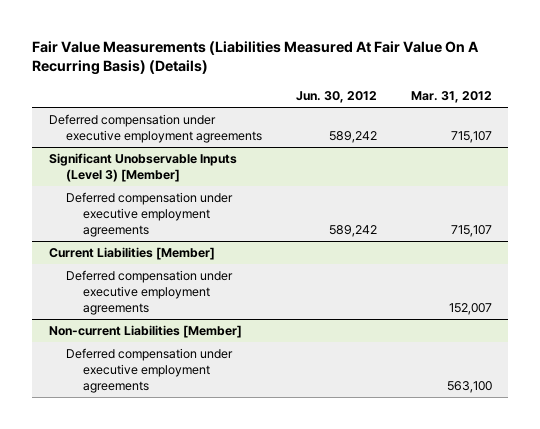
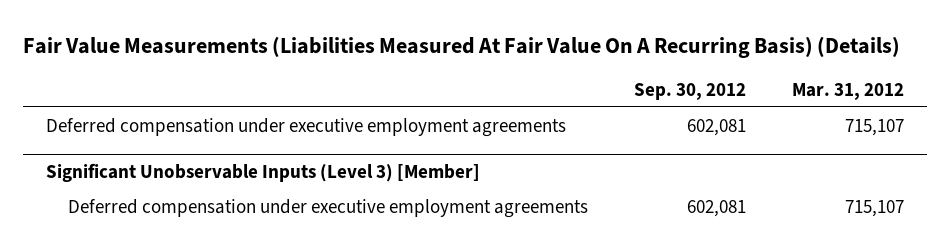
- | Jun. 30, 2012 | Mar. 31, 2012
+ | Sep. 30, 2012 | Mar. 31, 2012
- Current Liabilities [Member]
- Deferred compensation under executive employment agreements | | 152,007
- Non-current Liabilities [Member]
- Deferred compensation under executive employment agreements | | 563,100

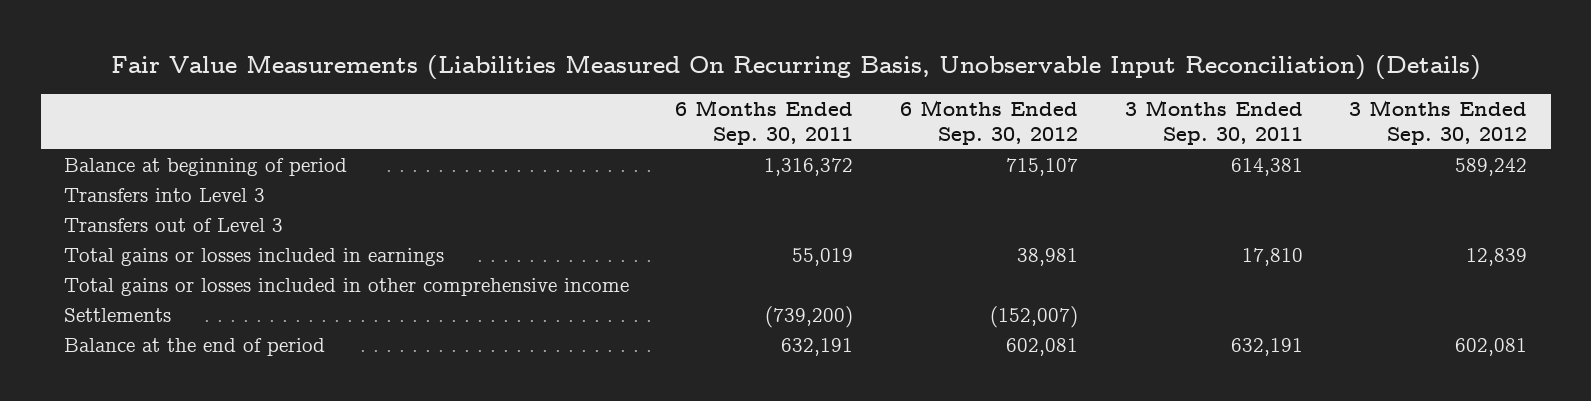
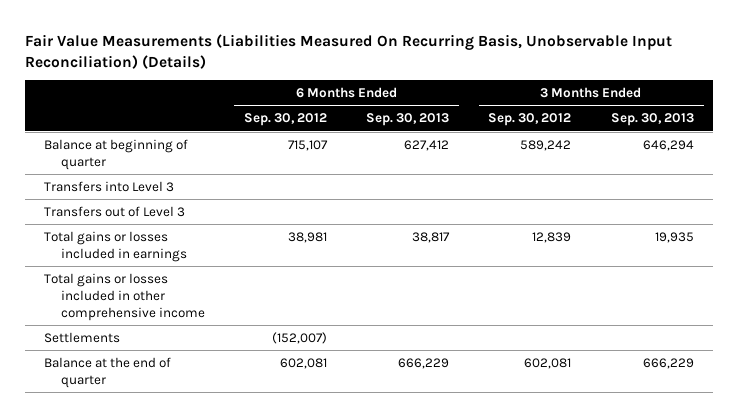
- | 6 Months Ended Sep. 30, 2011 | 6 Months Ended Sep. 30, 2012 | 3 Months Ended Sep. 30, 2011 | 3 Months Ended Sep. 30, 2012
+ | 6 Months Ended Sep. 30, 2012 | 6 Months Ended Sep. 30, 2013 | 3 Months Ended Sep. 30, 2012 | 3 Months Ended Sep. 30, 2013
- Balance at beginning of period | 1,316,372 | 715,107 | 614,381 | 589,242
+ Balance at beginning of quarter | 715,107 | 627,412 | 589,242 | 646,294
- Balance at the end of period | 632,191 | 602,081 | 632,191 | 602,081
+ Balance at the end of quarter | 602,081 | 666,229 | 602,081 | 666,229

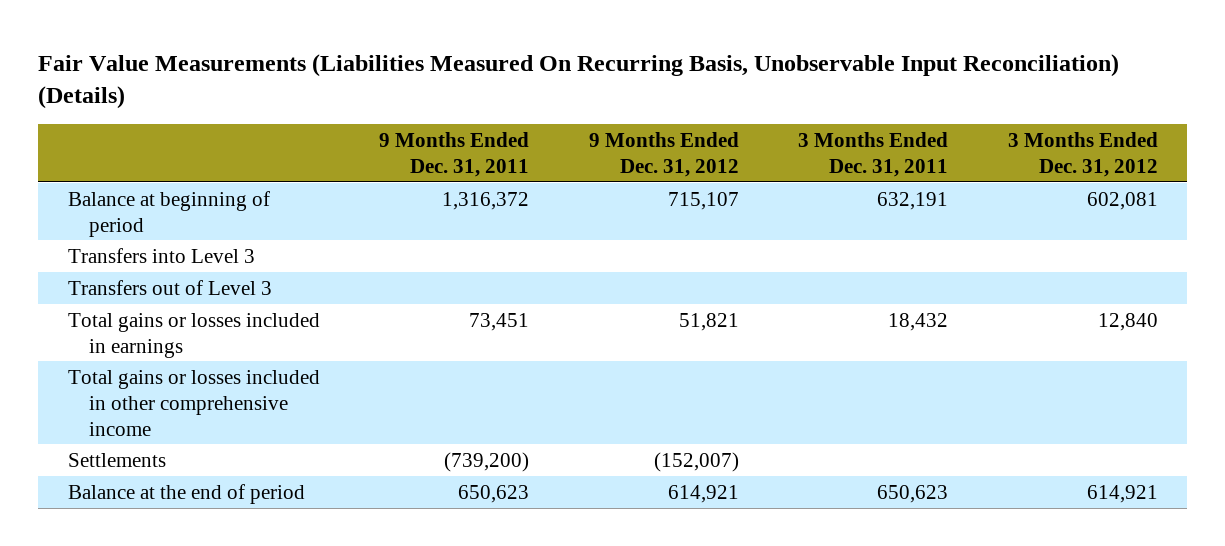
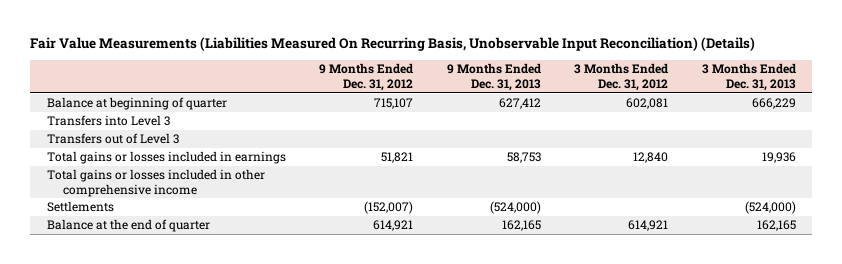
- | 9 Months Ended Dec. 31, 2011 | 9 Months Ended Dec. 31, 2012 | 3 Months Ended Dec. 31, 2011 | 3 Months Ended Dec. 31, 2012
+ | 9 Months Ended Dec. 31, 2012 | 9 Months Ended Dec. 31, 2013 | 3 Months Ended Dec. 31, 2012 | 3 Months Ended Dec. 31, 2013
- Balance at beginning of period | 1,316,372 | 715,107 | 632,191 | 602,081
+ Balance at beginning of quarter | 715,107 | 627,412 | 602,081 | 666,229
- Balance at the end of period | 650,623 | 614,921 | 650,623 | 614,921
+ Balance at the end of quarter | 614,921 | 162,165 | 614,921 | 162,165

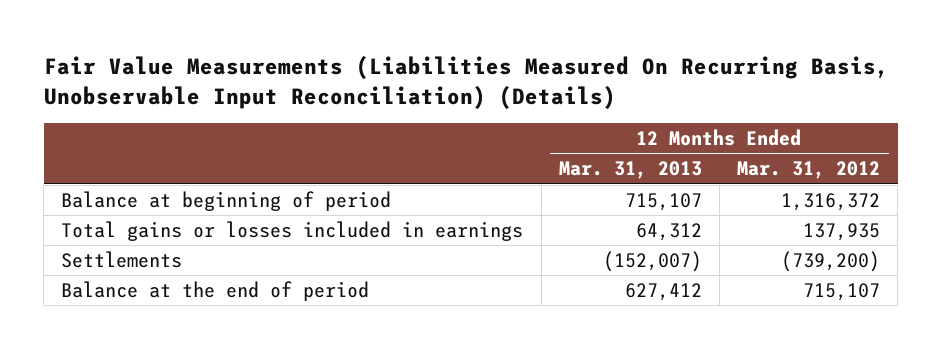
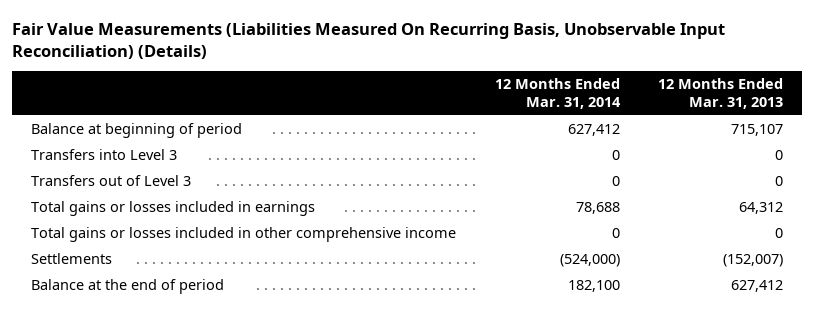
- | 12 Months Ended Mar. 31, 2013 | 12 Months Ended Mar. 31, 2012
+ | 12 Months Ended Mar. 31, 2014 | 12 Months Ended Mar. 31, 2013
+ Transfers into Level 3 | 0 | 0
+ Transfers out of Level 3 | 0 | 0
+ Total gains or losses included in other comprehensive income | 0 | 0

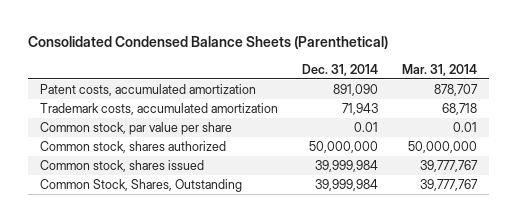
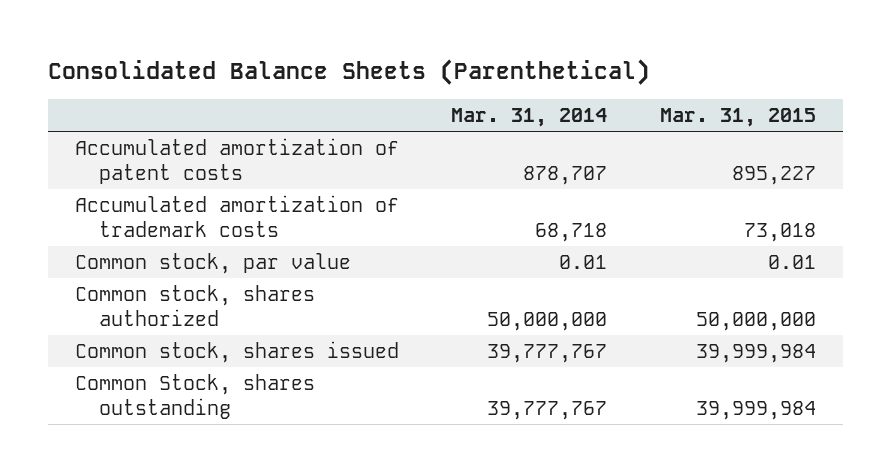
- Consolidated Condensed Balance Sheets (Parenthetical)
+ Consolidated Balance Sheets (Parenthetical)
- | Dec. 31, 2014 | Mar. 31, 2014
+ | Mar. 31, 2014 | Mar. 31, 2015
- Patent costs, accumulated amortization | 891,090 | 878,707
- Trademark costs, accumulated amortization | 71,943 | 68,718
- Common stock, par value per share | 0.01 | 0.01
+ Accumulated amortization of patent costs | 878,707 | 895,227
+ Accumulated amortization of trademark costs | 68,718 | 73,018
+ Common stock, par value | 0.01 | 0.01
- Common Stock, Shares, Outstanding | 39,999,984 | 39,777,767
+ Common Stock, shares outstanding | 39,777,767 | 39,999,984

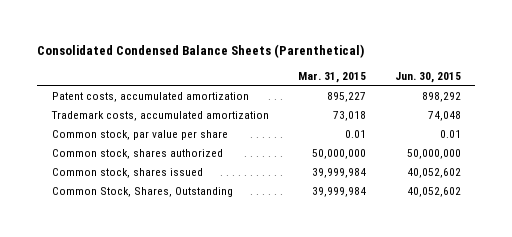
- Consolidated Balance Sheets (Parenthetical)
+ Consolidated Condensed Balance Sheets (Parenthetical)
- | Mar. 31, 2014 | Mar. 31, 2015
+ | Mar. 31, 2015 | Jun. 30, 2015
- Accumulated amortization of patent costs | 878,707 | 895,227
- Accumulated amortization of trademark costs | 68,718 | 73,018
- Common stock, par value | 0.01 | 0.01
+ Patent costs, accumulated amortization | 895,227 | 898,292
+ Trademark costs, accumulated amortization | 73,018 | 74,048
+ Common stock, par value per share | 0.01 | 0.01
- Common Stock, shares outstanding | 39,777,767 | 39,999,984
+ Common Stock, Shares, Outstanding | 39,999,984 | 40,052,602

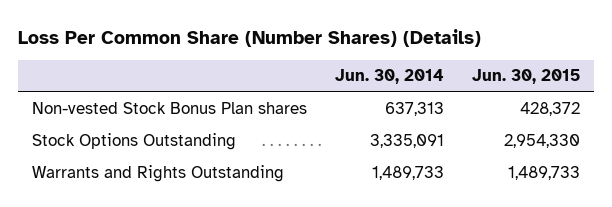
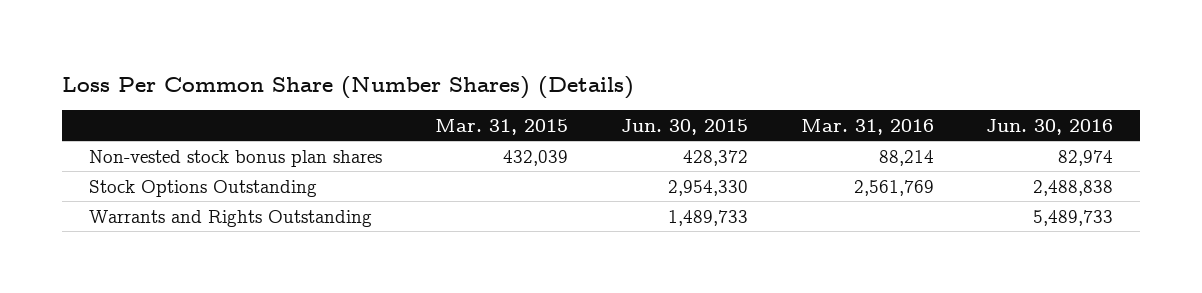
- | Jun. 30, 2014 | Jun. 30, 2015
+ | Mar. 31, 2015 | Jun. 30, 2015 | Mar. 31, 2016 | Jun. 30, 2016
- Non-vested Stock Bonus Plan shares | 637,313 | 428,372
+ Non-vested stock bonus plan shares | 432,039 | 428,372 | 88,214 | 82,974

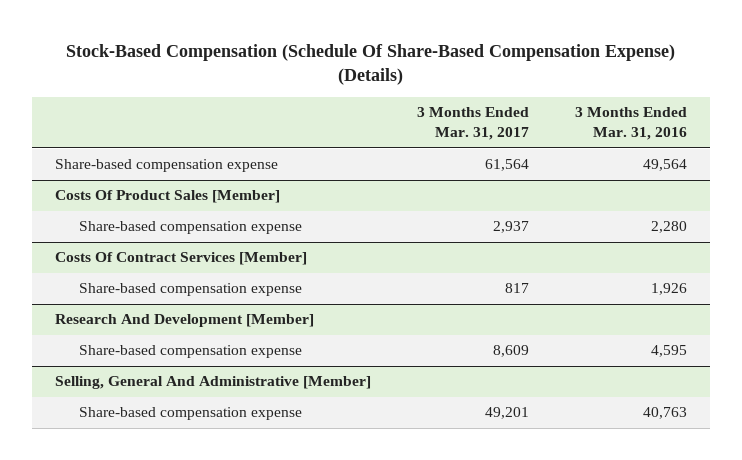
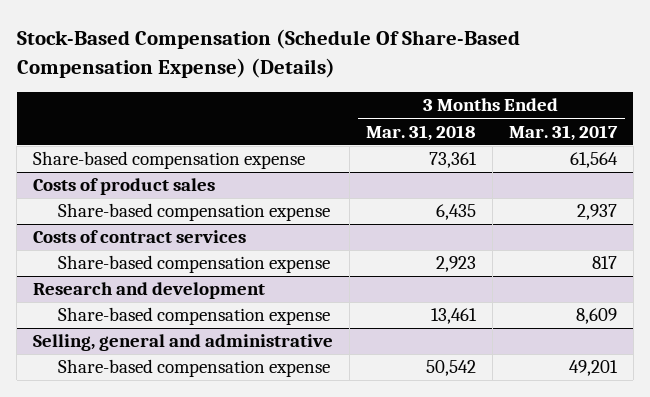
- | 3 Months Ended Mar. 31, 2017 | 3 Months Ended Mar. 31, 2016
+ | 3 Months Ended Mar. 31, 2018 | 3 Months Ended Mar. 31, 2017
- Costs Of Product Sales [Member]
+ Costs of product sales
- Costs Of Contract Services [Member]
+ Costs of contract services
- Research And Development [Member]
+ Research and development
- Selling, General And Administrative [Member]
+ Selling, general and administrative

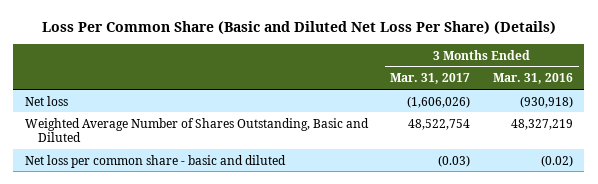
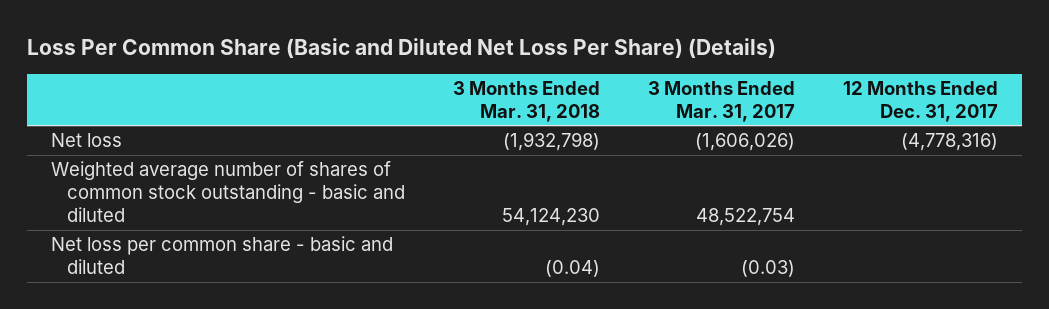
- | 3 Months Ended Mar. 31, 2017 | 3 Months Ended Mar. 31, 2016
+ | 3 Months Ended Mar. 31, 2018 | 3 Months Ended Mar. 31, 2017 | 12 Months Ended Dec. 31, 2017
- Weighted Average Number of Shares Outstanding, Basic and Diluted | 48,522,754 | 48,327,219
+ Weighted average number of shares of common stock outstanding - basic and diluted | 54,124,230 | 48,522,754 |

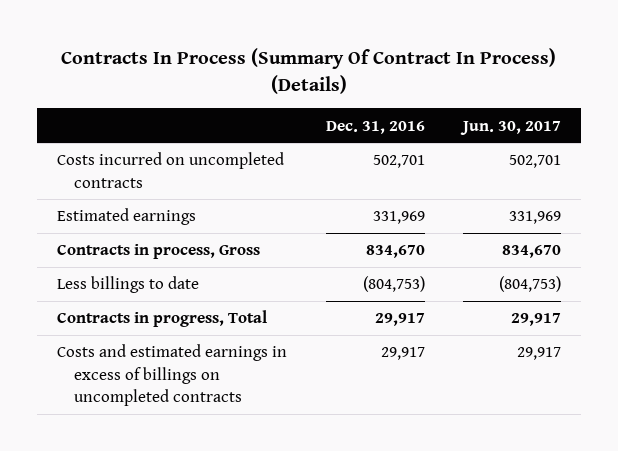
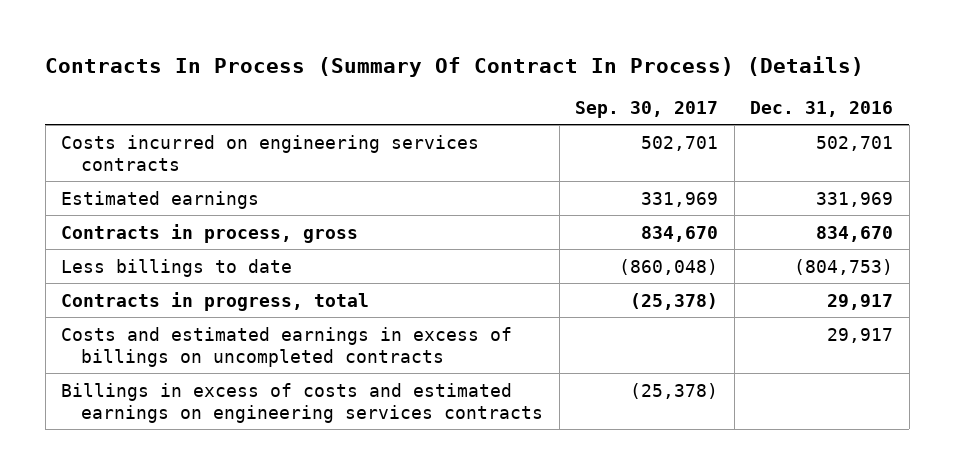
- | Dec. 31, 2016 | Jun. 30, 2017
+ | Sep. 30, 2017 | Dec. 31, 2016
- Costs incurred on uncompleted contracts | 502,701 | 502,701
+ Costs incurred on engineering services contracts | 502,701 | 502,701
- Contracts in process, Gross | 834,670 | 834,670
+ Contracts in process, gross | 834,670 | 834,670
- Contracts in progress, Total | 29,917 | 29,917
+ Contracts in progress, total | (25,378) | 29,917
+ Billings in excess of costs and estimated earnings on engineering services contracts | (25,378) |

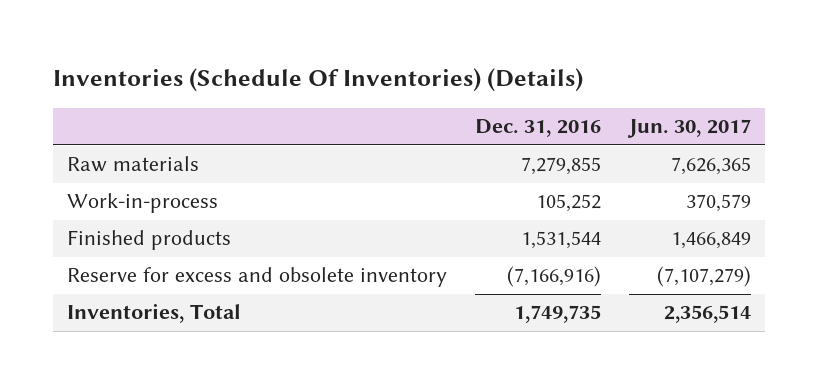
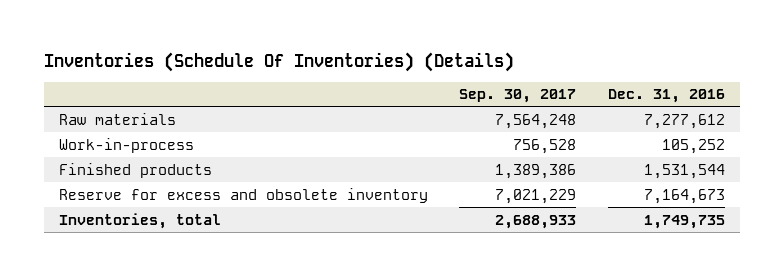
- | Dec. 31, 2016 | Jun. 30, 2017
+ | Sep. 30, 2017 | Dec. 31, 2016
- Raw materials | 7,279,855 | 7,626,365
+ Raw materials | 7,564,248 | 7,277,612
- Reserve for excess and obsolete inventory | (7,166,916) | (7,107,279)
- Inventories, Total | 1,749,735 | 2,356,514
+ Reserve for excess and obsolete inventory | 7,021,229 | 7,164,673
+ Inventories, total | 2,688,933 | 1,749,735

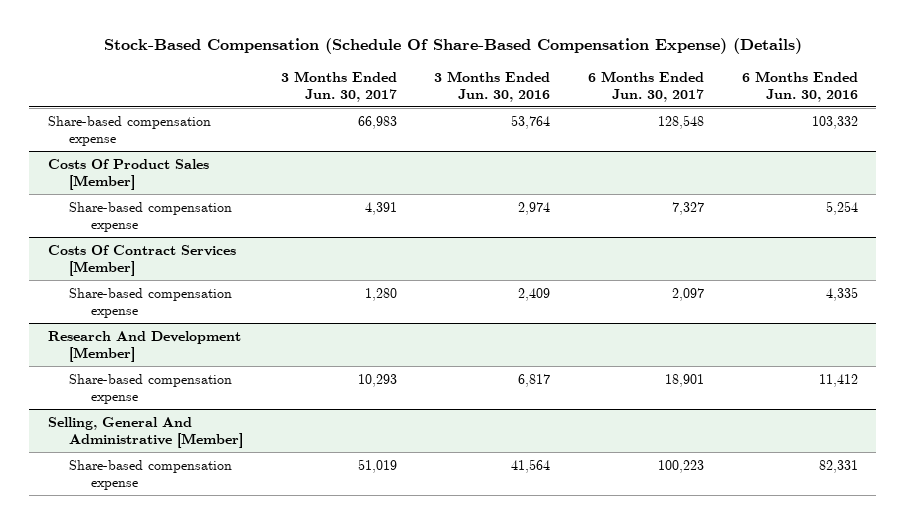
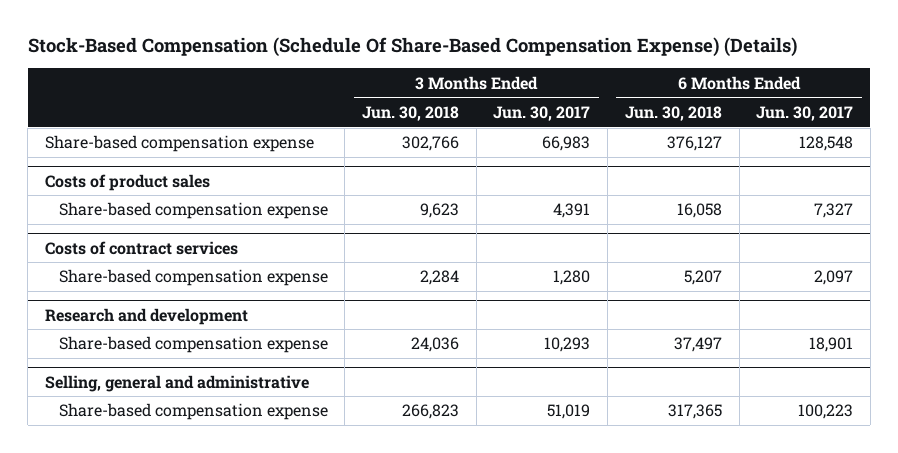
- | 3 Months Ended Jun. 30, 2017 | 3 Months Ended Jun. 30, 2016 | 6 Months Ended Jun. 30, 2017 | 6 Months Ended Jun. 30, 2016
+ | 3 Months Ended Jun. 30, 2018 | 3 Months Ended Jun. 30, 2017 | 6 Months Ended Jun. 30, 2018 | 6 Months Ended Jun. 30, 2017
- Costs Of Product Sales [Member]
+ Costs of product sales
- Costs Of Contract Services [Member]
+ Costs of contract services
- Research And Development [Member]
+ Research and development
- Selling, General And Administrative [Member]
+ Selling, general and administrative

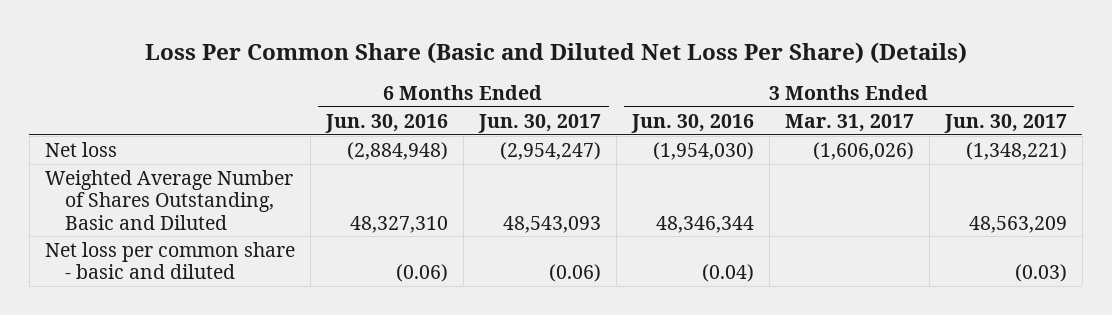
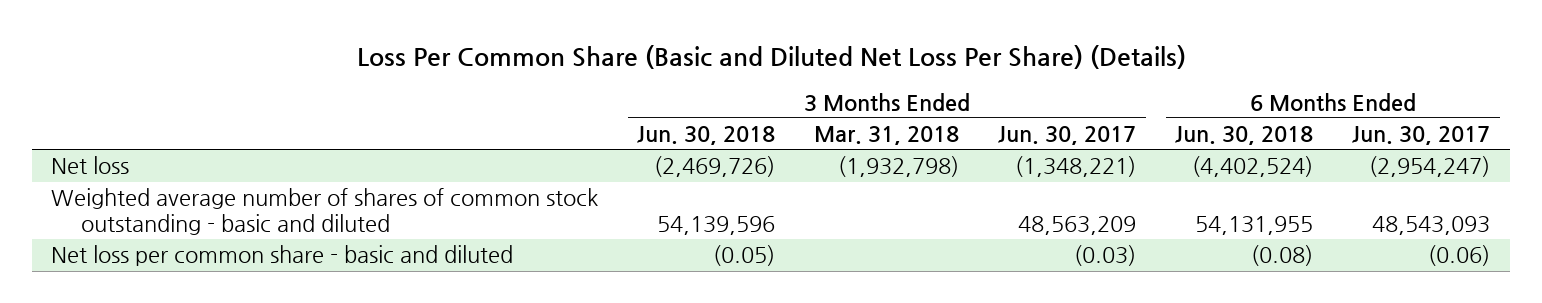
- | 6 Months Ended Jun. 30, 2016 | 6 Months Ended Jun. 30, 2017 | 3 Months Ended Jun. 30, 2016 | 3 Months Ended Mar. 31, 2017 | 3 Months Ended Jun. 30, 2017
+ | 3 Months Ended Jun. 30, 2018 | 3 Months Ended Mar. 31, 2018 | 3 Months Ended Jun. 30, 2017 | 6 Months Ended Jun. 30, 2018 | 6 Months Ended Jun. 30, 2017
- Weighted Average Number of Shares Outstanding, Basic and Diluted | 48,327,310 | 48,543,093 | 48,346,344 | | 48,563,209
+ Weighted average number of shares of common stock outstanding - basic and diluted | 54,139,596 | | 48,563,209 | 54,131,955 | 48,543,093

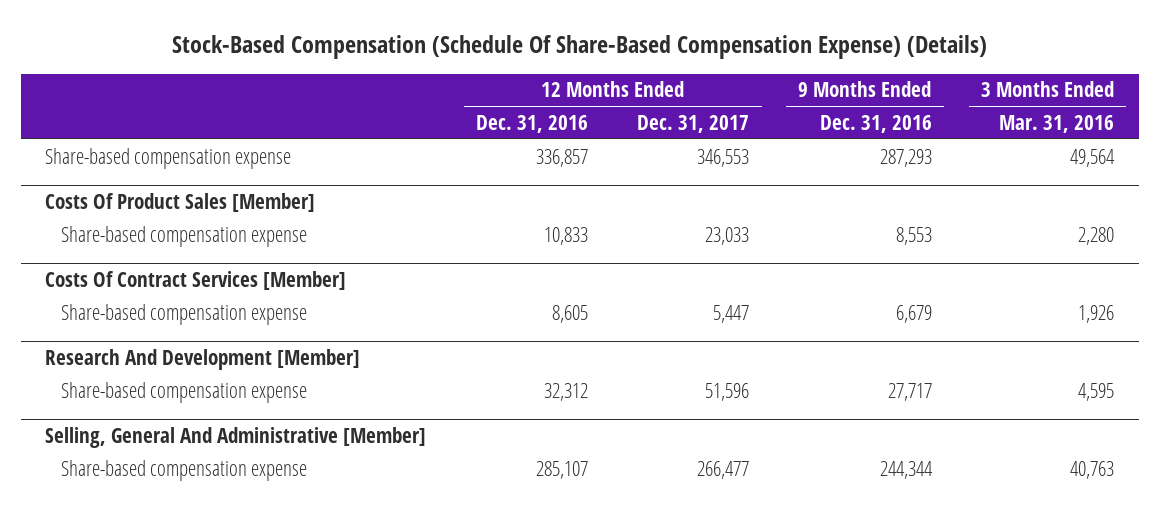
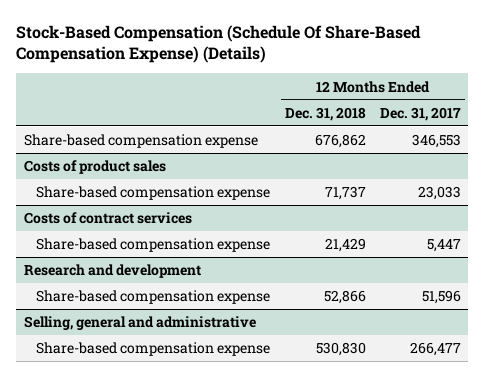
- | 12 Months Ended Dec. 31, 2016 | 12 Months Ended Dec. 31, 2017 | 9 Months Ended Dec. 31, 2016 | 3 Months Ended Mar. 31, 2016
+ | 12 Months Ended Dec. 31, 2018 | 12 Months Ended Dec. 31, 2017
- Costs Of Product Sales [Member]
+ Costs of product sales
- Costs Of Contract Services [Member]
+ Costs of contract services
- Research And Development [Member]
+ Research and development
- Selling, General And Administrative [Member]
+ Selling, general and administrative

